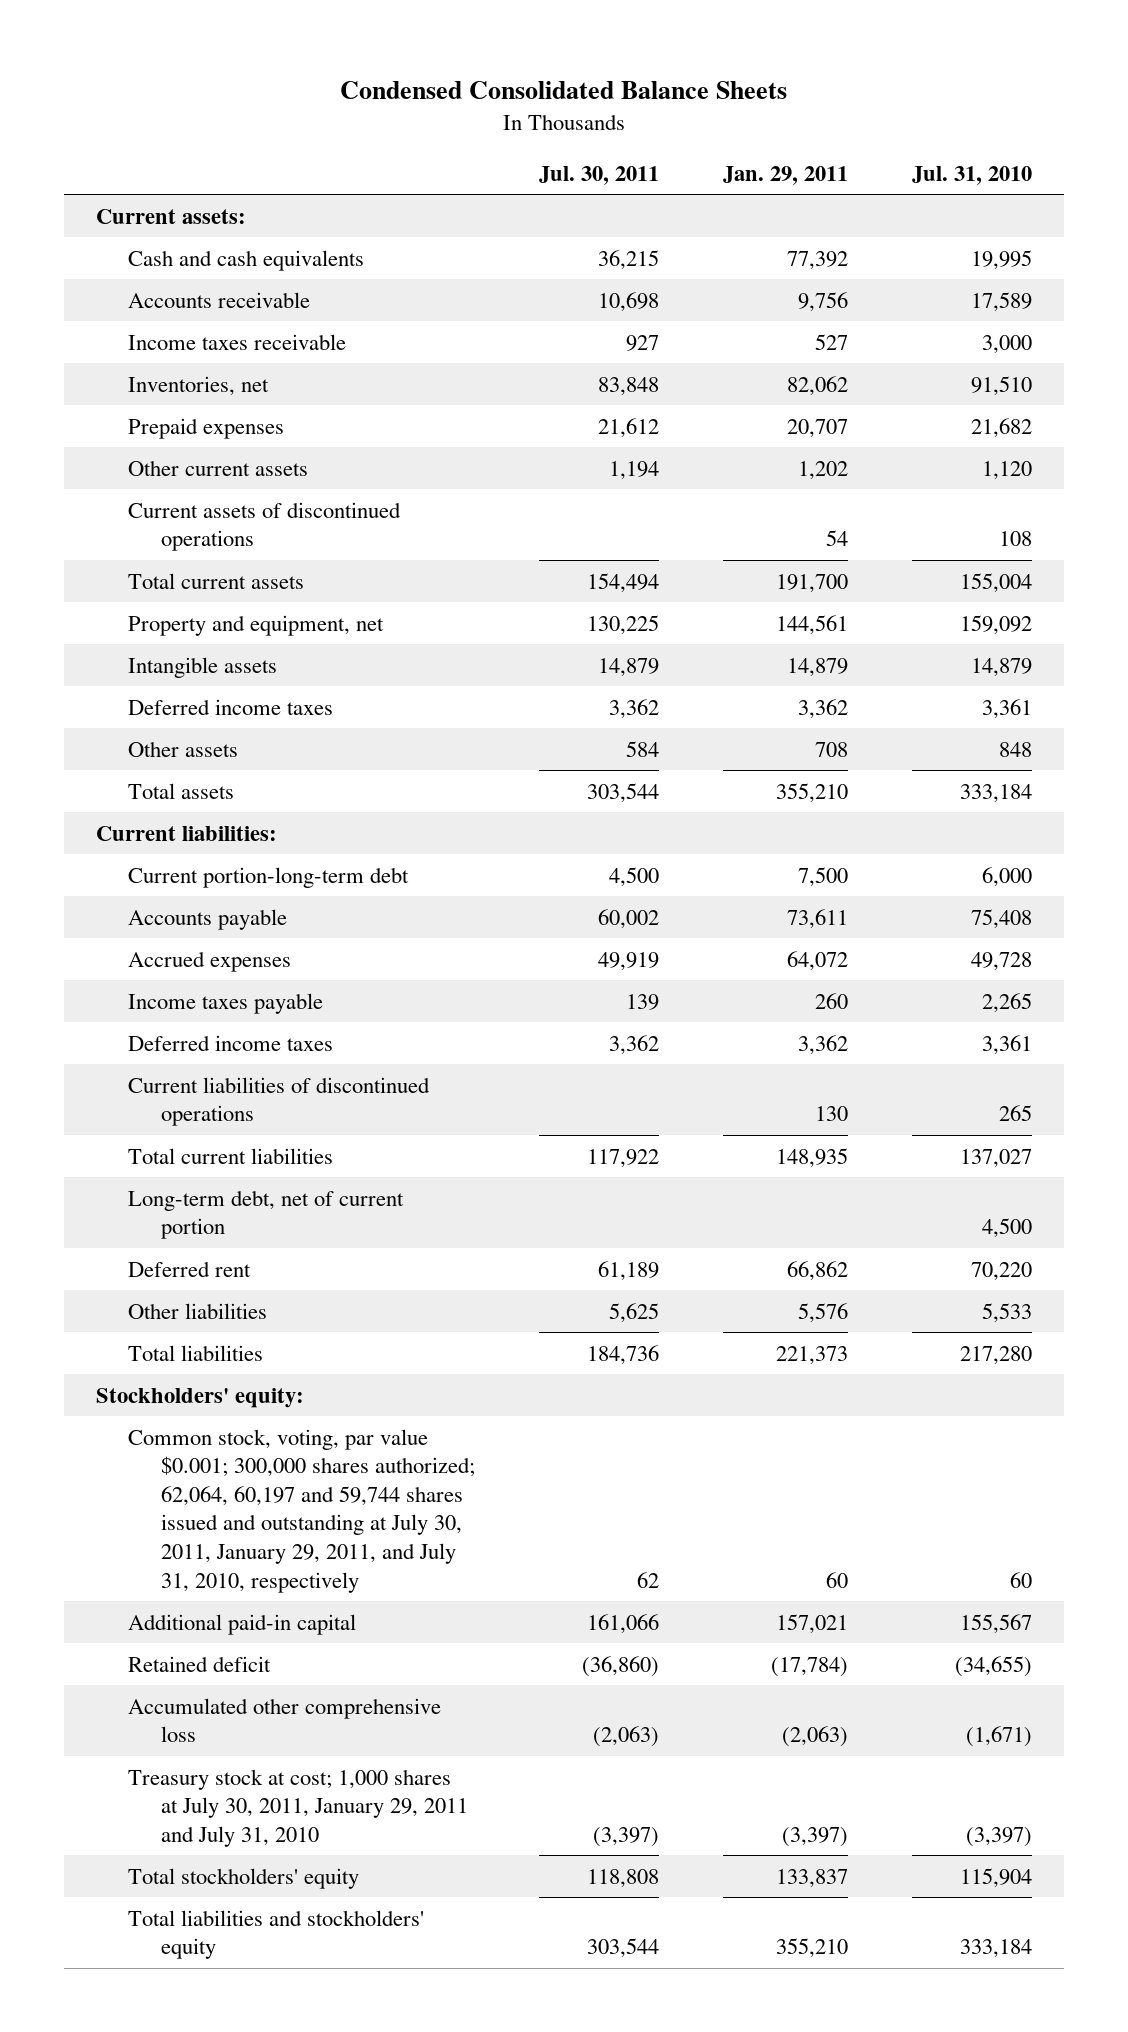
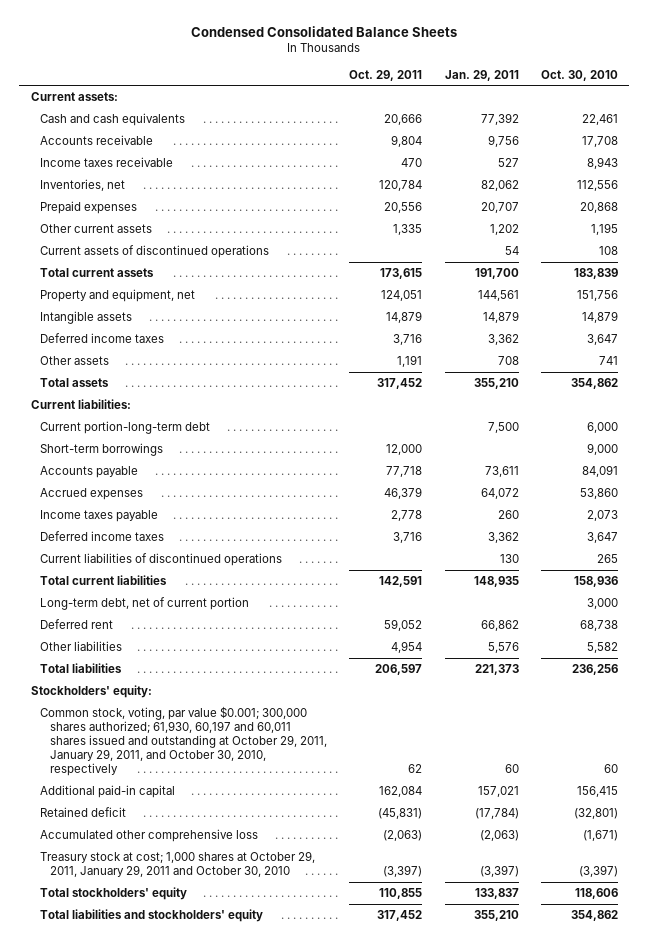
- | Jul. 30, 2011 | Jan. 29, 2011 | Jul. 31, 2010
+ | Oct. 29, 2011 | Jan. 29, 2011 | Oct. 30, 2010
+ Short-term borrowings | 12,000 | | 9,000
- Common stock, voting, par value $0.001; 300,000 shares authorized; 62,064, 60,197 and 59,744 shares issued and outstanding at July 30, 2011, January 29, 2011, and July 31, 2010, respectively | 62 | 60 | 60
+ Common stock, voting, par value $0.001; 300,000 shares authorized; 61,930, 60,197 and 60,011 shares issued and outstanding at October 29, 2011, January 29, 2011, and October 30, 2010, respectively | 62 | 60 | 60
- Treasury stock at cost; 1,000 shares at July 30, 2011, January 29, 2011 and July 31, 2010 | (3,397) | (3,397) | (3,397)
+ Treasury stock at cost; 1,000 shares at October 29, 2011, January 29, 2011 and October 30, 2010 | (3,397) | (3,397) | (3,397)

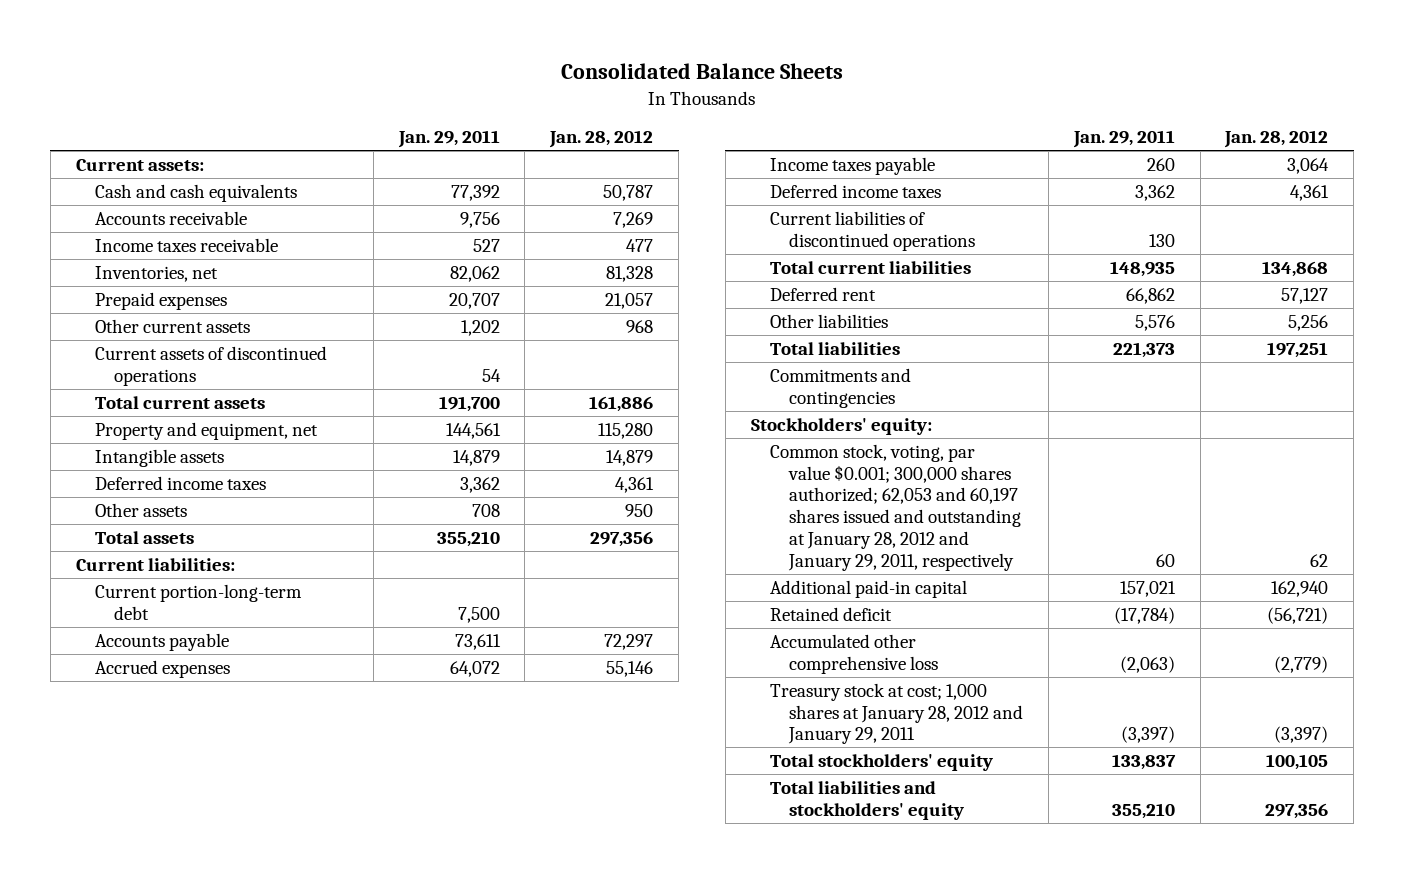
- Condensed Consolidated Balance Sheets
+ Consolidated Balance Sheets
- | Oct. 29, 2011 | Jan. 29, 2011 | Oct. 30, 2010
+ | Jan. 29, 2011 | Jan. 28, 2012
- Short-term borrowings | 12,000 | | 9,000
- Long-term debt, net of current portion | | | 3,000
+ Commitments and contingencies
- Common stock, voting, par value $0.001; 300,000 shares authorized; 61,930, 60,197 and 60,011 shares issued and outstanding at October 29, 2011, January 29, 2011, and October 30, 2010, respectively | 62 | 60 | 60
+ Common stock, voting, par value $0.001; 300,000 shares authorized; 62,053 and 60,197 shares issued and outstanding at January 28, 2012 and January 29, 2011, respectively | 60 | 62
- Treasury stock at cost; 1,000 shares at October 29, 2011, January 29, 2011 and October 30, 2010 | (3,397) | (3,397) | (3,397)
+ Treasury stock at cost; 1,000 shares at January 28, 2012 and January 29, 2011 | (3,397) | (3,397)

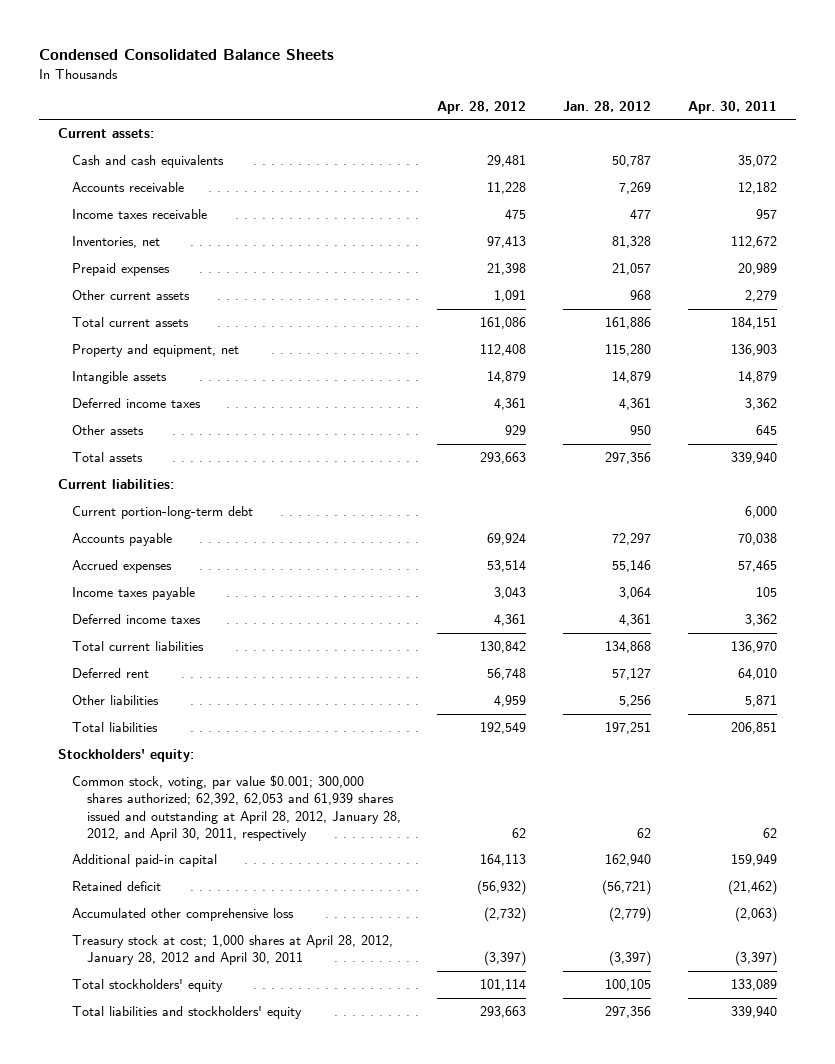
- Consolidated Balance Sheets
+ Condensed Consolidated Balance Sheets
- | Jan. 29, 2011 | Jan. 28, 2012
+ | Apr. 28, 2012 | Jan. 28, 2012 | Apr. 30, 2011
- Current assets of discontinued operations | 54 |
- Current liabilities of discontinued operations | 130 |
- Commitments and contingencies
- Common stock, voting, par value $0.001; 300,000 shares authorized; 62,053 and 60,197 shares issued and outstanding at January 28, 2012 and January 29, 2011, respectively | 60 | 62
+ Common stock, voting, par value $0.001; 300,000 shares authorized; 62,392, 62,053 and 61,939 shares issued and outstanding at April 28, 2012, January 28, 2012, and April 30, 2011, respectively | 62 | 62 | 62
- Treasury stock at cost; 1,000 shares at January 28, 2012 and January 29, 2011 | (3,397) | (3,397)
+ Treasury stock at cost; 1,000 shares at April 28, 2012, January 28, 2012 and April 30, 2011 | (3,397) | (3,397) | (3,397)

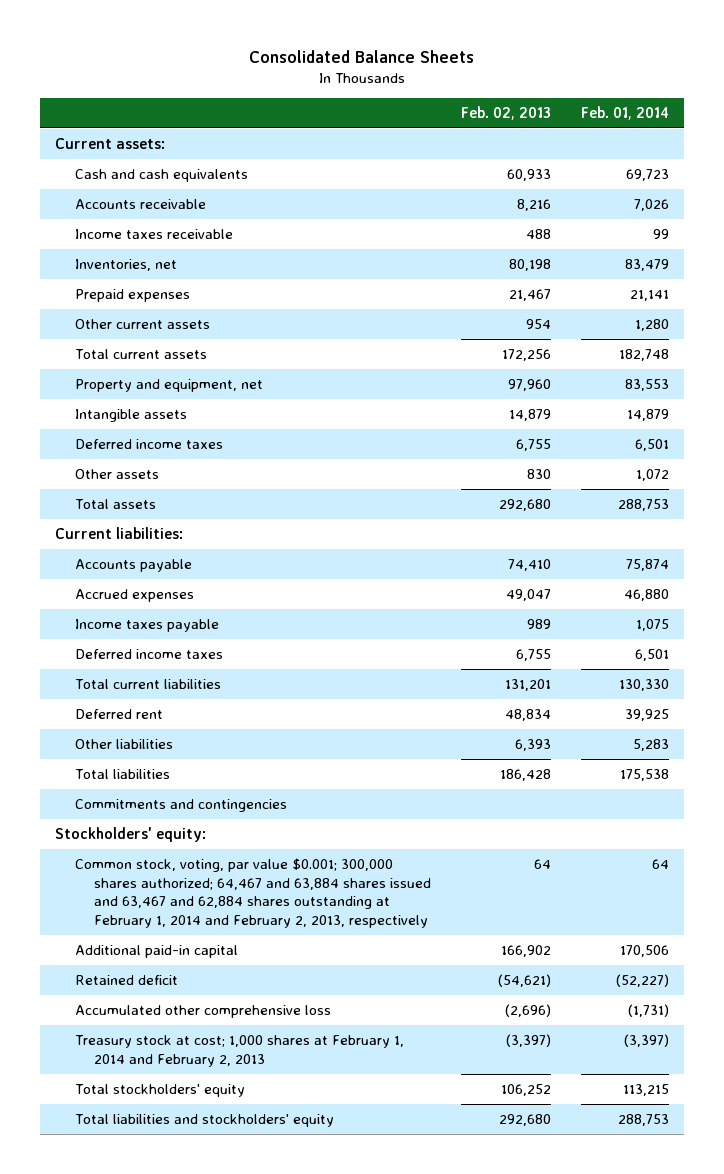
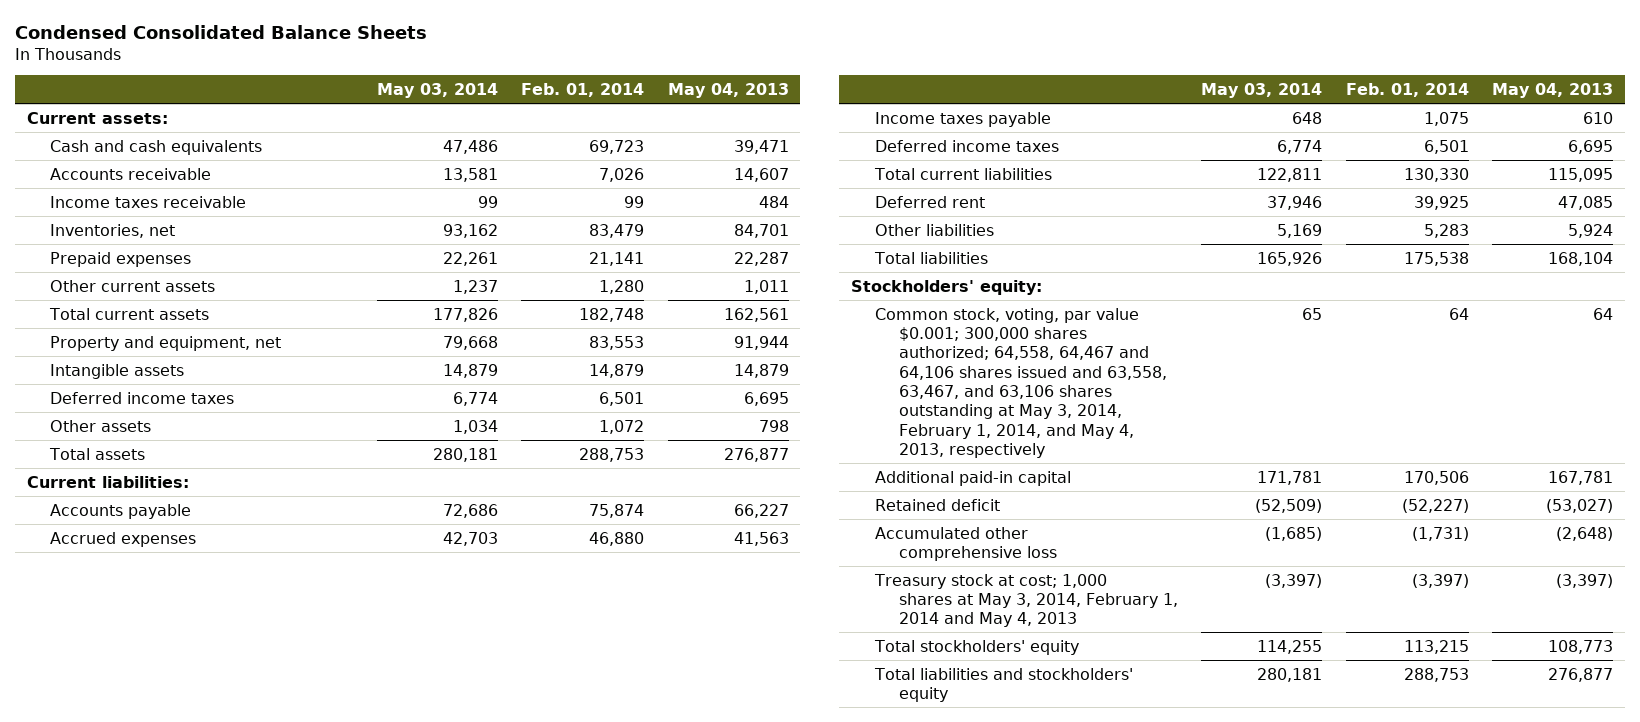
- Consolidated Balance Sheets
+ Condensed Consolidated Balance Sheets
- | Feb. 02, 2013 | Feb. 01, 2014
+ | May 03, 2014 | Feb. 01, 2014 | May 04, 2013
- Commitments and contingencies
- Common stock, voting, par value $0.001; 300,000 shares authorized; 64,467 and 63,884 shares issued and 63,467 and 62,884 shares outstanding at February 1, 2014 and February 2, 2013, respectively | 64 | 64
+ Common stock, voting, par value $0.001; 300,000 shares authorized; 64,558, 64,467 and 64,106 shares issued and 63,558, 63,467, and 63,106 shares outstanding at May 3, 2014, February 1, 2014, and May 4, 2013, respectively | 65 | 64 | 64
- Treasury stock at cost; 1,000 shares at February 1, 2014 and February 2, 2013 | (3,397) | (3,397)
+ Treasury stock at cost; 1,000 shares at May 3, 2014, February 1, 2014 and May 4, 2013 | (3,397) | (3,397) | (3,397)

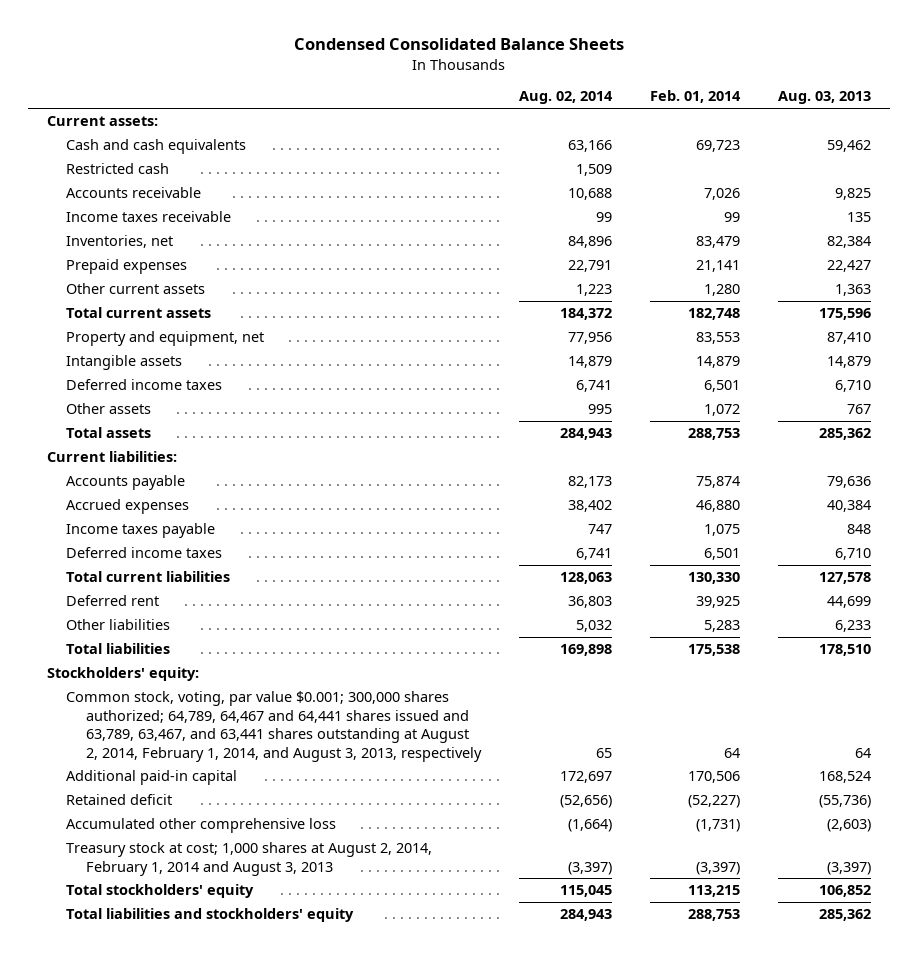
- | May 03, 2014 | Feb. 01, 2014 | May 04, 2013
+ | Aug. 02, 2014 | Feb. 01, 2014 | Aug. 03, 2013
+ Restricted cash | 1,509 | |
- Common stock, voting, par value $0.001; 300,000 shares authorized; 64,558, 64,467 and 64,106 shares issued and 63,558, 63,467, and 63,106 shares outstanding at May 3, 2014, February 1, 2014, and May 4, 2013, respectively | 65 | 64 | 64
+ Common stock, voting, par value $0.001; 300,000 shares authorized; 64,789, 64,467 and 64,441 shares issued and 63,789, 63,467, and 63,441 shares outstanding at August 2, 2014, February 1, 2014, and August 3, 2013, respectively | 65 | 64 | 64
- Treasury stock at cost; 1,000 shares at May 3, 2014, February 1, 2014 and May 4, 2013 | (3,397) | (3,397) | (3,397)
+ Treasury stock at cost; 1,000 shares at August 2, 2014, February 1, 2014 and August 3, 2013 | (3,397) | (3,397) | (3,397)

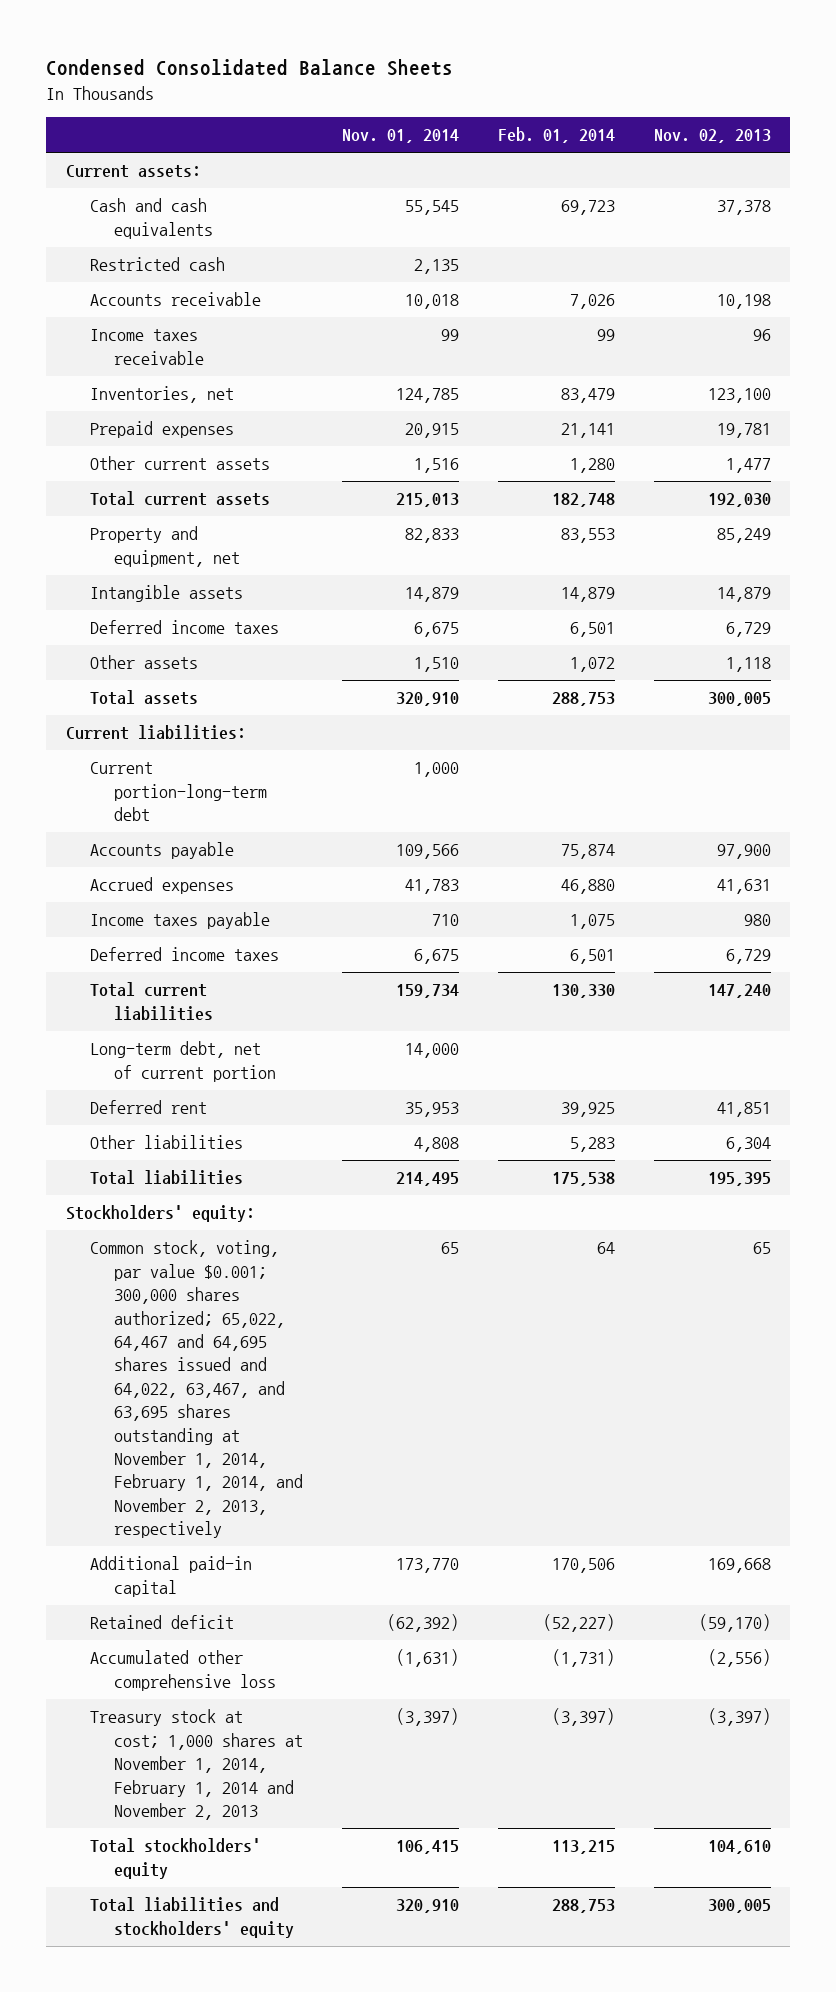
- | Aug. 02, 2014 | Feb. 01, 2014 | Aug. 03, 2013
+ | Nov. 01, 2014 | Feb. 01, 2014 | Nov. 02, 2013
+ Current portion-long-term debt | 1,000 | |
+ Long-term debt, net of current portion | 14,000 | |
- Common stock, voting, par value $0.001; 300,000 shares authorized; 64,789, 64,467 and 64,441 shares issued and 63,789, 63,467, and 63,441 shares outstanding at August 2, 2014, February 1, 2014, and August 3, 2013, respectively | 65 | 64 | 64
+ Common stock, voting, par value $0.001; 300,000 shares authorized; 65,022, 64,467 and 64,695 shares issued and 64,022, 63,467, and 63,695 shares outstanding at November 1, 2014, February 1, 2014, and November 2, 2013, respectively | 65 | 64 | 65
- Treasury stock at cost; 1,000 shares at August 2, 2014, February 1, 2014 and August 3, 2013 | (3,397) | (3,397) | (3,397)
+ Treasury stock at cost; 1,000 shares at November 1, 2014, February 1, 2014 and November 2, 2013 | (3,397) | (3,397) | (3,397)

